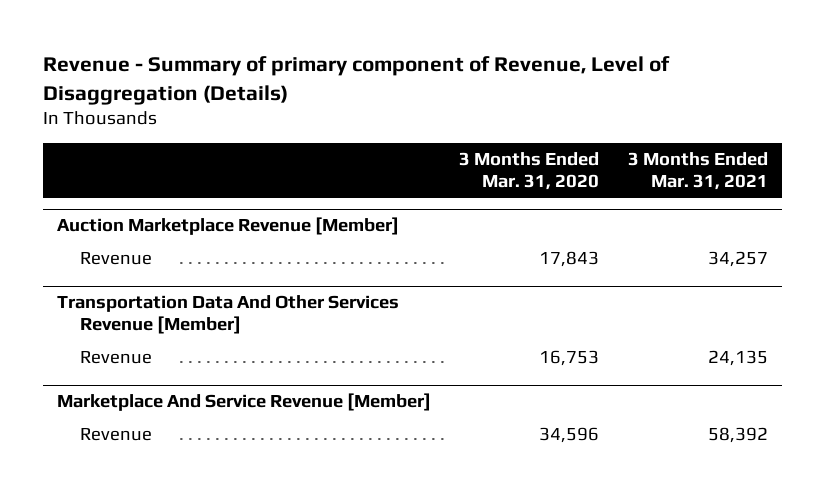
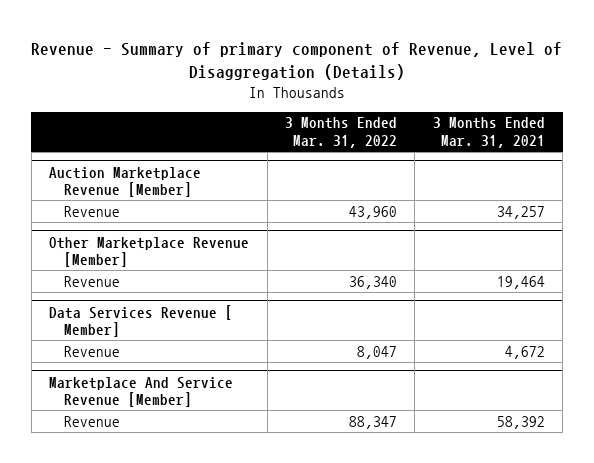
- | 3 Months Ended Mar. 31, 2020 | 3 Months Ended Mar. 31, 2021
+ | 3 Months Ended Mar. 31, 2022 | 3 Months Ended Mar. 31, 2021
- Transportation Data And Other Services Revenue [Member]
- Revenue | 16,753 | 24,135
+ Other Marketplace Revenue [Member]
+ Revenue | 36,340 | 19,464
+ Data Services Revenue [ Member]
+ Revenue | 8,047 | 4,672

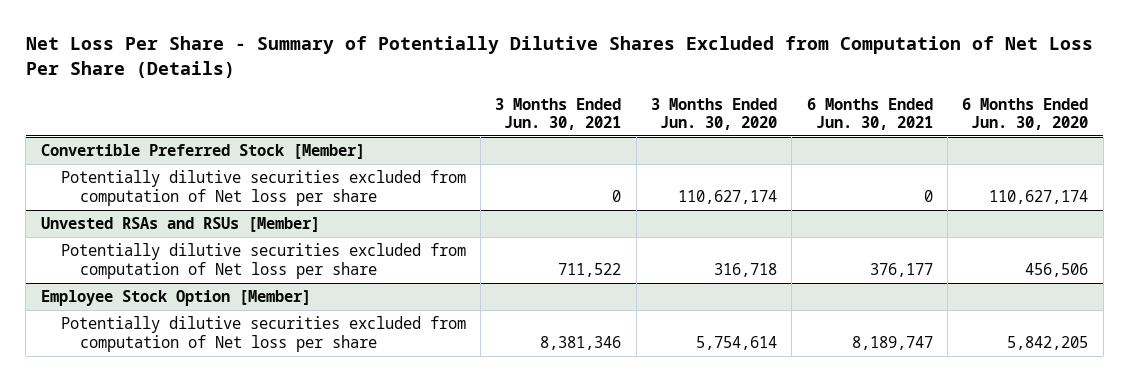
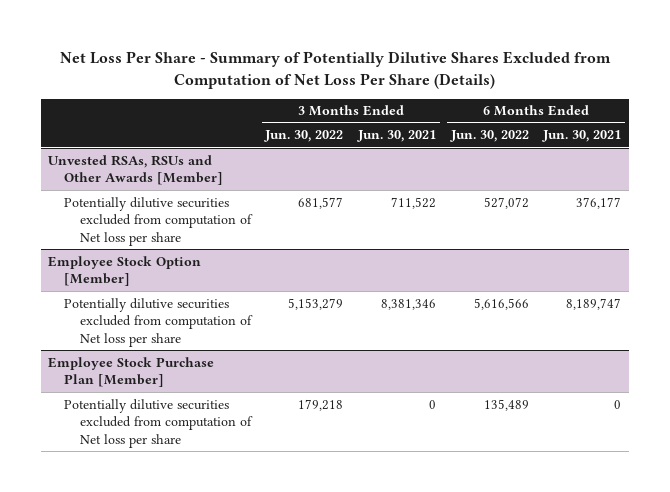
- | 3 Months Ended Jun. 30, 2021 | 3 Months Ended Jun. 30, 2020 | 6 Months Ended Jun. 30, 2021 | 6 Months Ended Jun. 30, 2020
+ | 3 Months Ended Jun. 30, 2022 | 3 Months Ended Jun. 30, 2021 | 6 Months Ended Jun. 30, 2022 | 6 Months Ended Jun. 30, 2021
- Convertible Preferred Stock [Member]
- Potentially dilutive securities excluded from computation of Net loss per share | 0 | 110,627,174 | 0 | 110,627,174
- Unvested RSAs and RSUs [Member]
+ Unvested RSAs, RSUs and Other Awards [Member]
+ Employee Stock Purchase Plan [Member]
+ Potentially dilutive securities excluded from computation of Net loss per share | 179,218 | 0 | 135,489 | 0

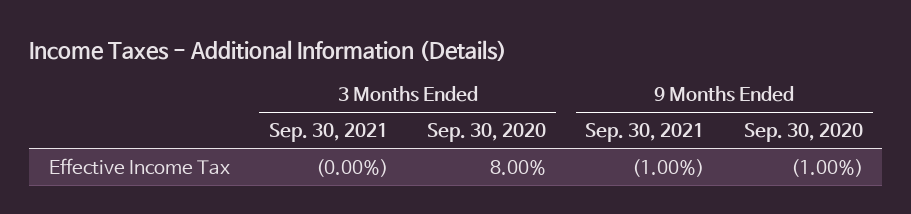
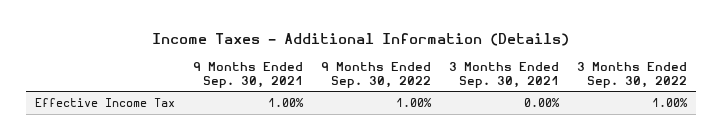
- | 3 Months Ended Sep. 30, 2021 | 3 Months Ended Sep. 30, 2020 | 9 Months Ended Sep. 30, 2021 | 9 Months Ended Sep. 30, 2020
+ | 9 Months Ended Sep. 30, 2021 | 9 Months Ended Sep. 30, 2022 | 3 Months Ended Sep. 30, 2021 | 3 Months Ended Sep. 30, 2022
- Effective Income Tax | (0.00%) | 8.00% | (1.00%) | (1.00%)
+ Effective Income Tax | 1.00% | 1.00% | 0.00% | 1.00%

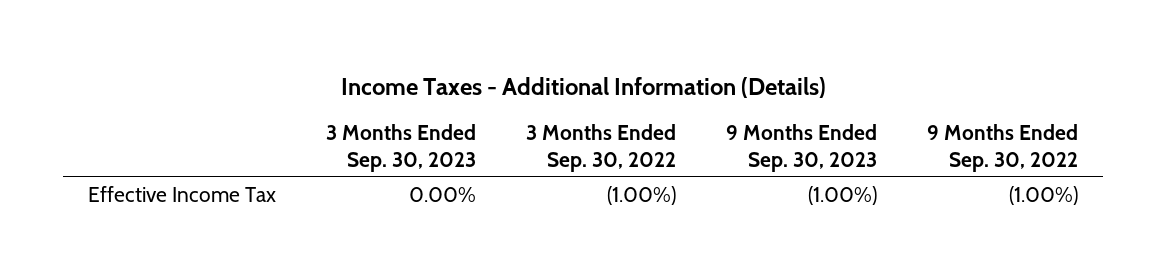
- | 9 Months Ended Sep. 30, 2021 | 9 Months Ended Sep. 30, 2022 | 3 Months Ended Sep. 30, 2021 | 3 Months Ended Sep. 30, 2022
+ | 3 Months Ended Sep. 30, 2023 | 3 Months Ended Sep. 30, 2022 | 9 Months Ended Sep. 30, 2023 | 9 Months Ended Sep. 30, 2022
- Effective Income Tax | 1.00% | 1.00% | 0.00% | 1.00%
+ Effective Income Tax | 0.00% | (1.00%) | (1.00%) | (1.00%)

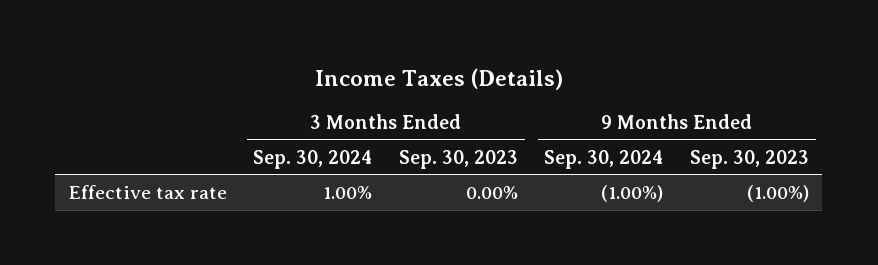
- Income Taxes - Additional Information (Details)
+ Income Taxes (Details)
- | 3 Months Ended Sep. 30, 2023 | 3 Months Ended Sep. 30, 2022 | 9 Months Ended Sep. 30, 2023 | 9 Months Ended Sep. 30, 2022
+ | 3 Months Ended Sep. 30, 2024 | 3 Months Ended Sep. 30, 2023 | 9 Months Ended Sep. 30, 2024 | 9 Months Ended Sep. 30, 2023
- Effective Income Tax | 0.00% | (1.00%) | (1.00%) | (1.00%)
+ Effective tax rate | 1.00% | 0.00% | (1.00%) | (1.00%)

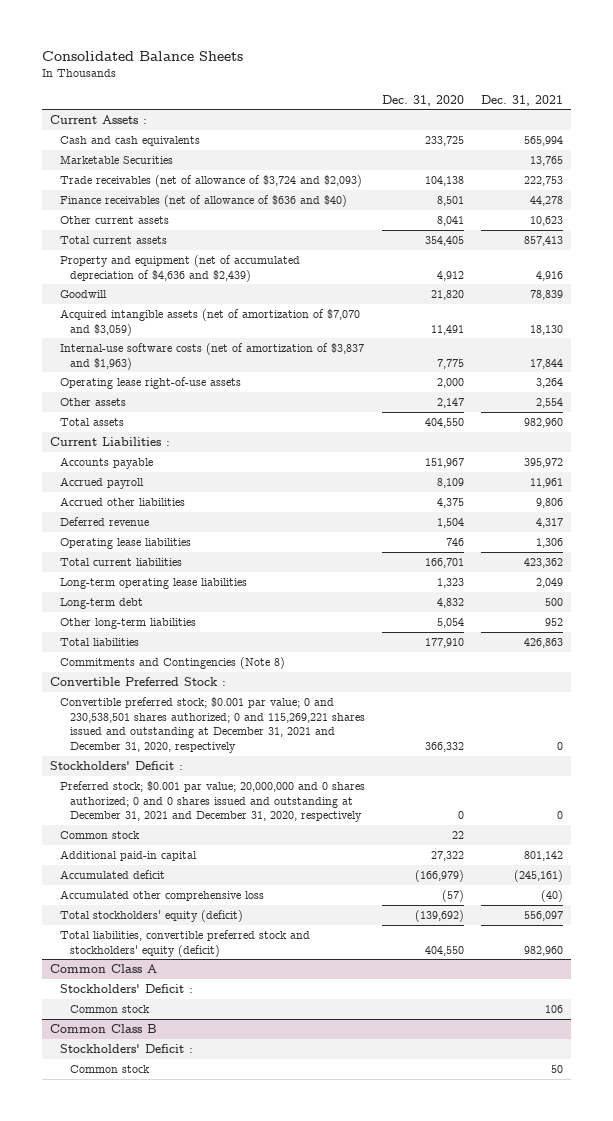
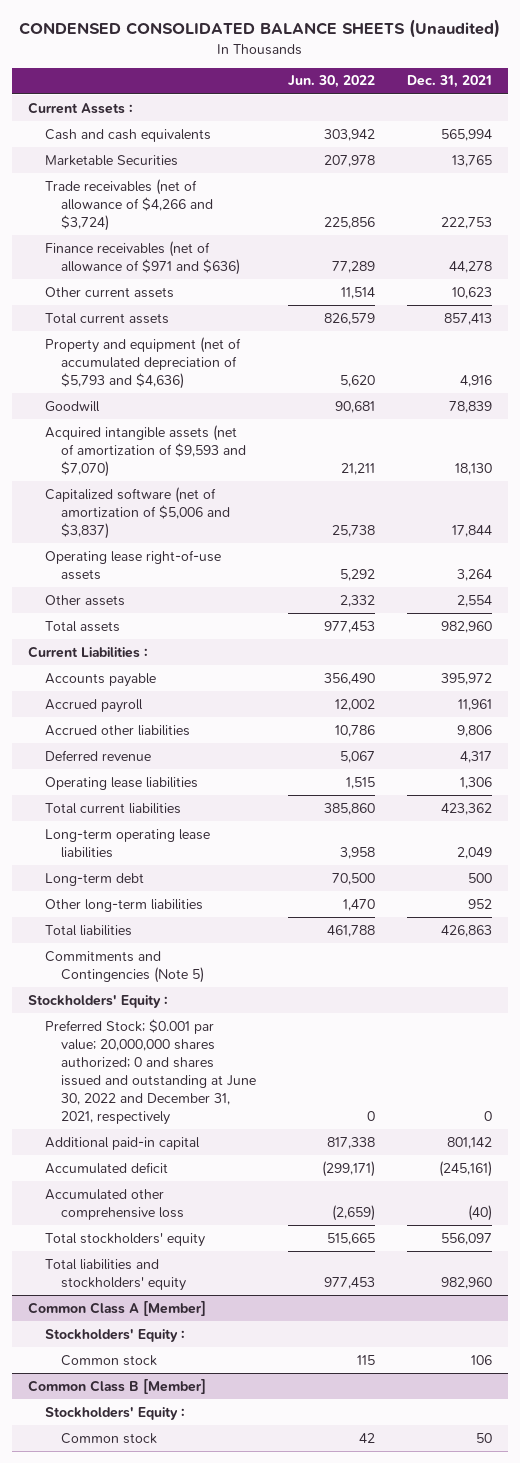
- Consolidated Balance Sheets
+ CONDENSED CONSOLIDATED BALANCE SHEETS (Unaudited)
- | Dec. 31, 2020 | Dec. 31, 2021
+ | Jun. 30, 2022 | Dec. 31, 2021
- Trade receivables (net of allowance of $3,724 and $2,093) | 104,138 | 222,753
- Finance receivables (net of allowance of $636 and $40) | 8,501 | 44,278
+ Trade receivables (net of allowance of $4,266 and $3,724) | 225,856 | 222,753
+ Finance receivables (net of allowance of $971 and $636) | 77,289 | 44,278
- Property and equipment (net of accumulated depreciation of $4,636 and $2,439) | 4,912 | 4,916
+ Property and equipment (net of accumulated depreciation of $5,793 and $4,636) | 5,620 | 4,916
- Acquired intangible assets (net of amortization of $7,070 and $3,059) | 11,491 | 18,130
- Internal-use software costs (net of amortization of $3,837 and $1,963) | 7,775 | 17,844
+ Acquired intangible assets (net of amortization of $9,593 and $7,070) | 21,211 | 18,130
+ Capitalized software (net of amortization of $5,006 and $3,837) | 25,738 | 17,844
- Commitments and Contingencies (Note 8)
- Convertible Preferred Stock :
- Convertible preferred stock; $0.001 par value; 0 and 230,538,501 shares authorized; 0 and 115,269,221 shares issued and outstanding at December 31, 2021 and December 31, 2020, respectively | 366,332 | 0
- Stockholders' Deficit :
- Preferred stock; $0.001 par value; 20,000,000 and 0 shares authorized; 0 and 0 shares issued and outstanding at December 31, 2021 and December 31, 2020, respectively | 0 | 0
- Common stock | 22 |
+ Commitments and Contingencies (Note 5)
+ Stockholders' Equity :
+ Preferred Stock; $0.001 par value; 20,000,000 shares authorized; 0 and shares issued and outstanding at June 30, 2022 and December 31, 2021, respectively | 0 | 0
- Total stockholders' equity (deficit) | (139,692) | 556,097
- Total liabilities, convertible preferred stock and stockholders' equity (deficit) | 404,550 | 982,960
- Common Class A
- Stockholders' Deficit :
+ Total stockholders' equity | 515,665 | 556,097
+ Total liabilities and stockholders' equity | 977,453 | 982,960
+ Common Class A [Member]
+ Stockholders' Equity :
- Common Class B
- Stockholders' Deficit :
+ Common Class B [Member]
+ Stockholders' Equity :

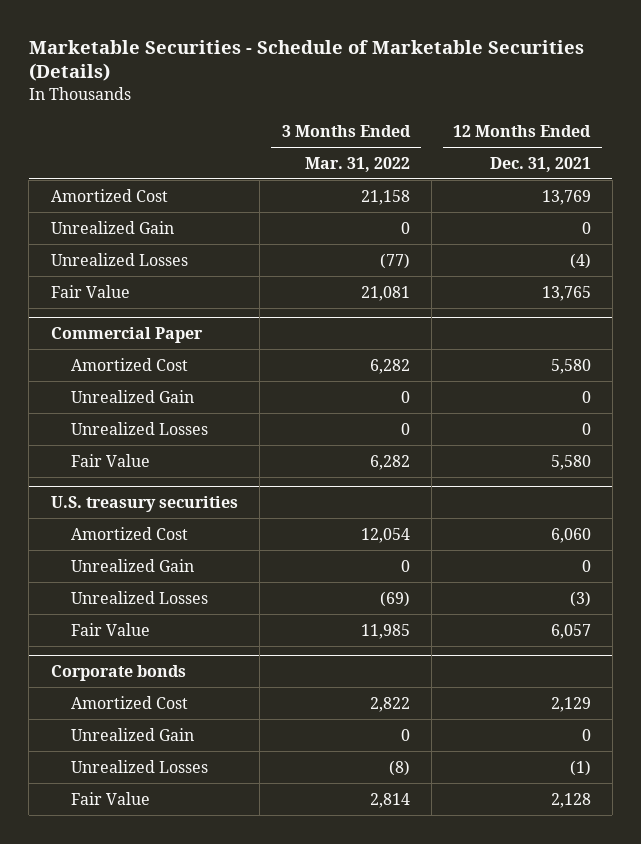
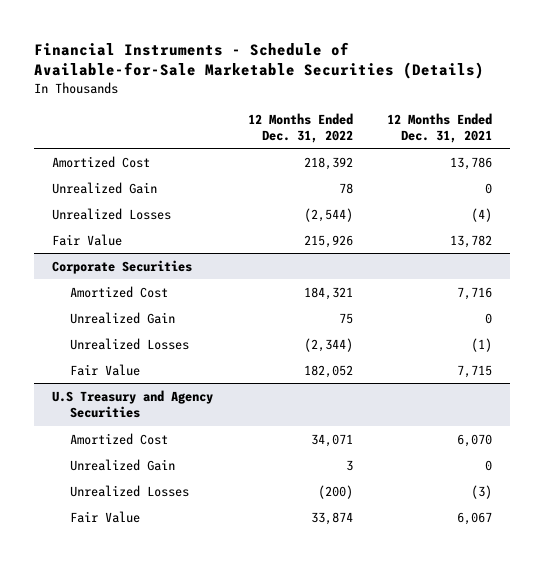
- Marketable Securities - Schedule of Marketable Securities (Details)
+ Financial Instruments - Schedule of Available-for-Sale Marketable Securities (Details)
- | 3 Months Ended Mar. 31, 2022 | 12 Months Ended Dec. 31, 2021
+ | 12 Months Ended Dec. 31, 2022 | 12 Months Ended Dec. 31, 2021
- Amortized Cost | 21,158 | 13,769
+ Amortized Cost | 218,392 | 13,786
- Fair Value | 21,081 | 13,765
- Commercial Paper
- Amortized Cost | 6,282 | 5,580
+ Fair Value | 215,926 | 13,782
+ Corporate Securities
+ Amortized Cost | 184,321 | 7,716
- Unrealized Losses | 0 | 0
- Fair Value | 6,282 | 5,580
- U.S. treasury securities
- Amortized Cost | 12,054 | 6,060
+ Unrealized Losses | (2,344) | (1)
+ Fair Value | 182,052 | 7,715
+ U.S Treasury and Agency Securities
+ Amortized Cost | 34,071 | 6,070
- Fair Value | 11,985 | 6,057
- Corporate bonds
- Amortized Cost | 2,822 | 2,129
- Unrealized Gain | 0 | 0
- Unrealized Losses | (8) | (1)
- Fair Value | 2,814 | 2,128
+ Fair Value | 33,874 | 6,067

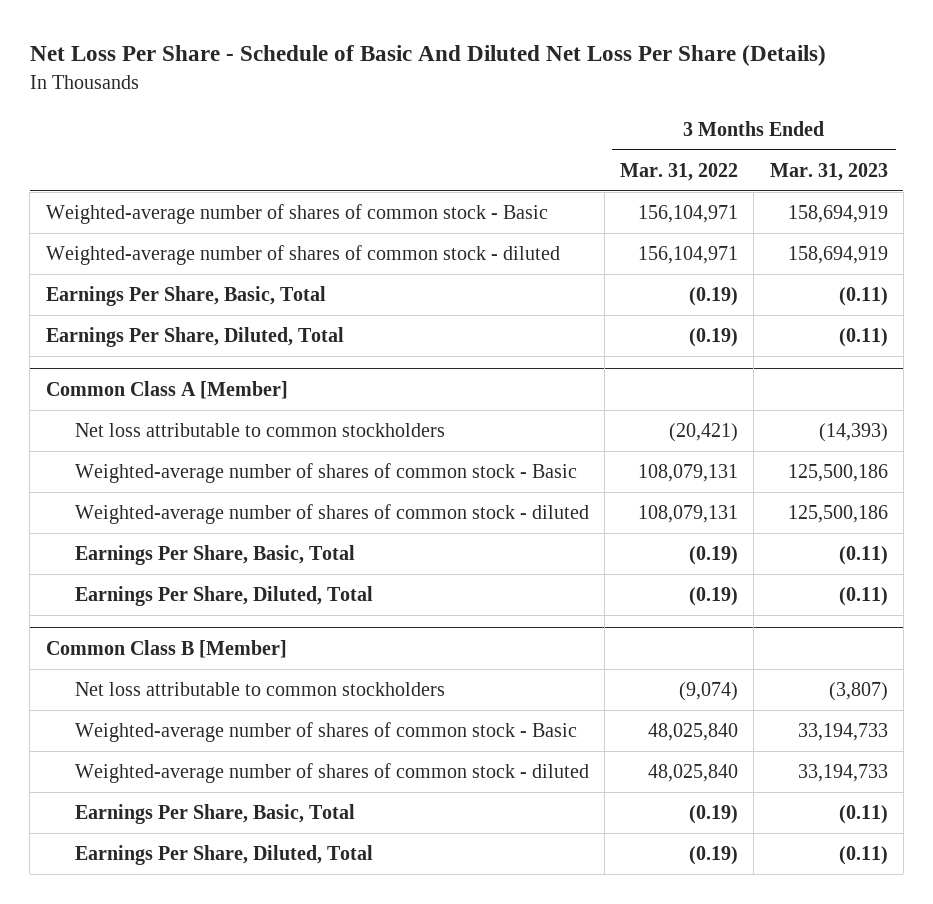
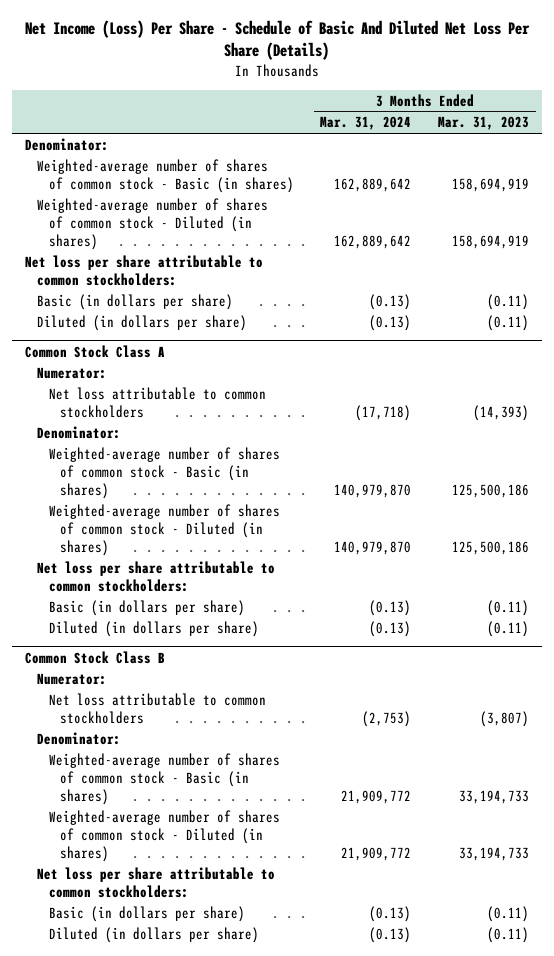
- Net Loss Per Share - Schedule of Basic And Diluted Net Loss Per Share (Details)
+ Net Income (Loss) Per Share - Schedule of Basic And Diluted Net Loss Per Share (Details)
- | 3 Months Ended Mar. 31, 2022 | 3 Months Ended Mar. 31, 2023
+ | 3 Months Ended Mar. 31, 2024 | 3 Months Ended Mar. 31, 2023
- Weighted-average number of shares of common stock - Basic | 156,104,971 | 158,694,919
- Weighted-average number of shares of common stock - diluted | 156,104,971 | 158,694,919
- Earnings Per Share, Basic, Total | (0.19) | (0.11)
- Earnings Per Share, Diluted, Total | (0.19) | (0.11)
- Common Class A [Member]
+ Denominator:
+ Weighted-average number of shares of common stock - Basic (in shares) | 162,889,642 | 158,694,919
+ Weighted-average number of shares of common stock - Diluted (in shares) | 162,889,642 | 158,694,919
+ Net loss per share attributable to common stockholders:
+ Basic (in dollars per share) | (0.13) | (0.11)
+ Diluted (in dollars per share) | (0.13) | (0.11)
+ Common Stock Class A
+ Numerator:
- Weighted-average number of shares of common stock - Basic | 108,079,131 | 125,500,186
- Weighted-average number of shares of common stock - diluted | 108,079,131 | 125,500,186
- Earnings Per Share, Basic, Total | (0.19) | (0.11)
- Earnings Per Share, Diluted, Total | (0.19) | (0.11)
- Common Class B [Member]
+ Denominator:
+ Weighted-average number of shares of common stock - Basic (in shares) | 140,979,870 | 125,500,186
+ Weighted-average number of shares of common stock - Diluted (in shares) | 140,979,870 | 125,500,186
+ Net loss per share attributable to common stockholders:
+ Basic (in dollars per share) | (0.13) | (0.11)
+ Diluted (in dollars per share) | (0.13) | (0.11)
+ Common Stock Class B
+ Numerator:
- Weighted-average number of shares of common stock - Basic | 48,025,840 | 33,194,733
- Weighted-average number of shares of common stock - diluted | 48,025,840 | 33,194,733
- Earnings Per Share, Basic, Total | (0.19) | (0.11)
- Earnings Per Share, Diluted, Total | (0.19) | (0.11)
+ Denominator:
+ Weighted-average number of shares of common stock - Basic (in shares) | 21,909,772 | 33,194,733
+ Weighted-average number of shares of common stock - Diluted (in shares) | 21,909,772 | 33,194,733
+ Net loss per share attributable to common stockholders:
+ Basic (in dollars per share) | (0.13) | (0.11)
+ Diluted (in dollars per share) | (0.13) | (0.11)

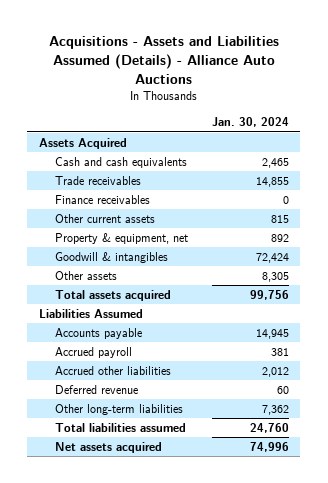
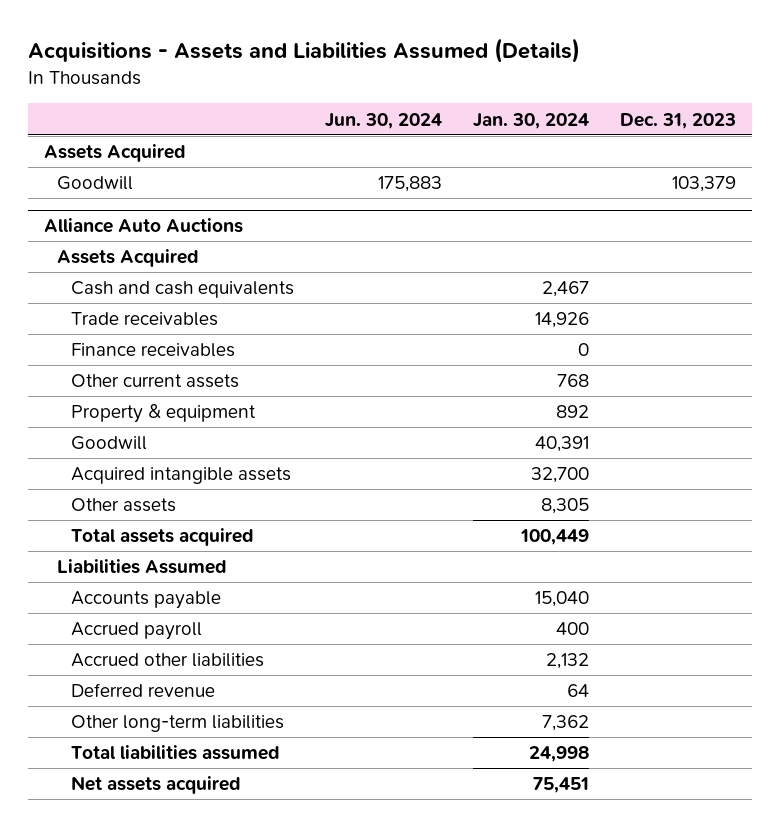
- Acquisitions - Assets and Liabilities Assumed (Details) - Alliance Auto Auctions
+ Acquisitions - Assets and Liabilities Assumed (Details)
- | Jan. 30, 2024
+ | Jun. 30, 2024 | Jan. 30, 2024 | Dec. 31, 2023
- Cash and cash equivalents | 2,465
- Trade receivables | 14,855
+ Goodwill | 175,883 | | 103,379
+ Alliance Auto Auctions
+ Assets Acquired
+ Cash and cash equivalents | | 2,467 |
+ Trade receivables | | 14,926 |
- Other current assets | 815
- Property & equipment, net | 892
- Goodwill & intangibles | 72,424
+ Other current assets | | 768 |
+ Property & equipment | | 892 |
+ Goodwill | | 40,391 |
+ Acquired intangible assets | | 32,700 |
- Total assets acquired | 99,756
+ Total assets acquired | | 100,449 |
- Accounts payable | 14,945
- Accrued payroll | 381
- Accrued other liabilities | 2,012
- Deferred revenue | 60
+ Accounts payable | | 15,040 |
+ Accrued payroll | | 400 |
+ Accrued other liabilities | | 2,132 |
+ Deferred revenue | | 64 |
- Total liabilities assumed | 24,760
- Net assets acquired | 74,996
+ Total liabilities assumed | | 24,998 |
+ Net assets acquired | | 75,451 |

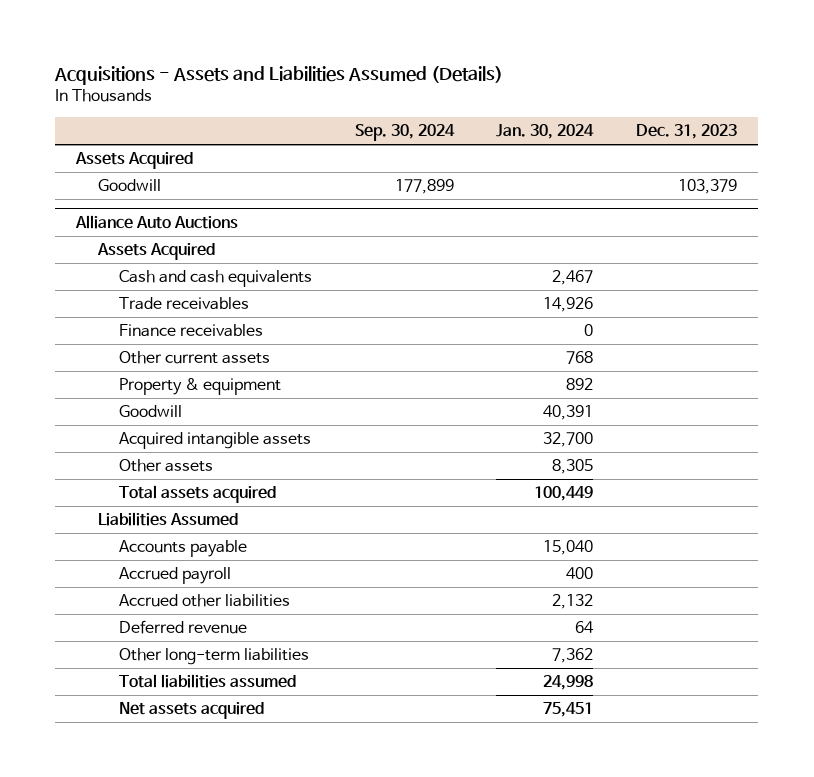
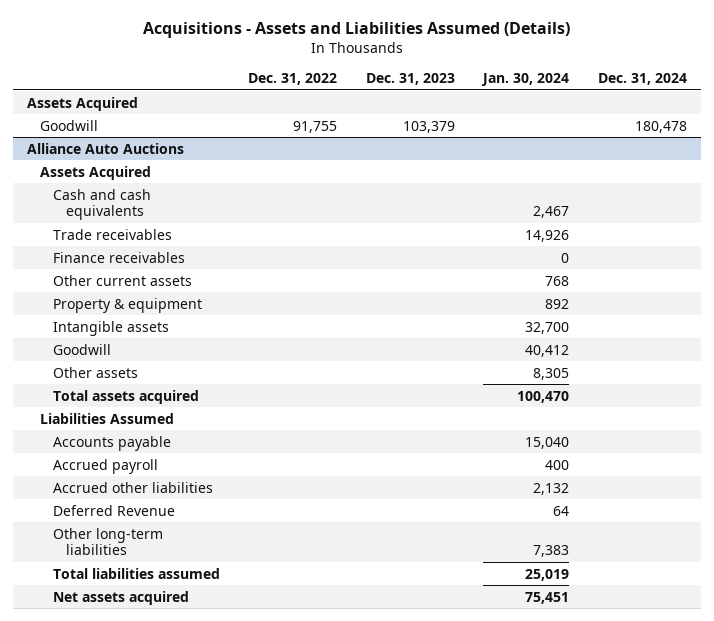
- | Sep. 30, 2024 | Jan. 30, 2024 | Dec. 31, 2023
+ | Dec. 31, 2022 | Dec. 31, 2023 | Jan. 30, 2024 | Dec. 31, 2024
@ Alliance Auto Auctions
- Goodwill | | 40,391 |
- Acquired intangible assets | | 32,700 |
+ Intangible assets | | | 32,700 |
+ Goodwill | | | 40,412 |
- Total assets acquired | | 100,449 |
+ Total assets acquired | | | 100,470 |
- Deferred revenue | | 64 |
- Other long-term liabilities | | 7,362 |
- Total liabilities assumed | | 24,998 |
+ Deferred Revenue | | | 64 |
+ Other long-term liabilities | | | 7,383 |
+ Total liabilities assumed | | | 25,019 |

